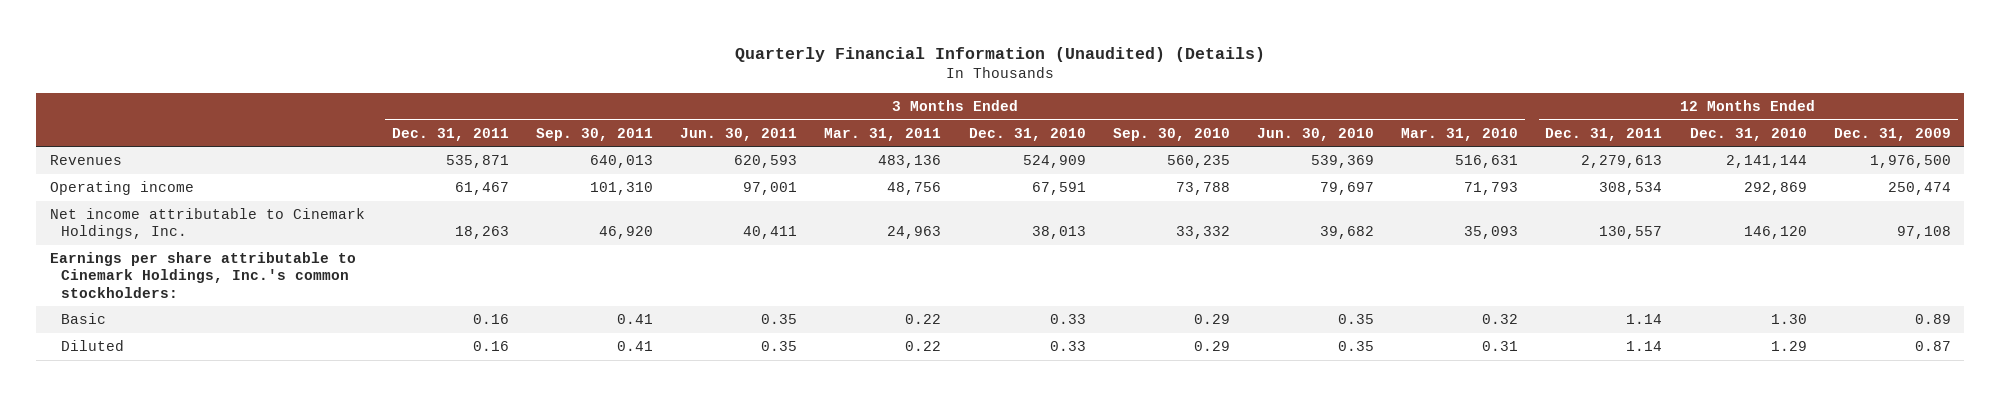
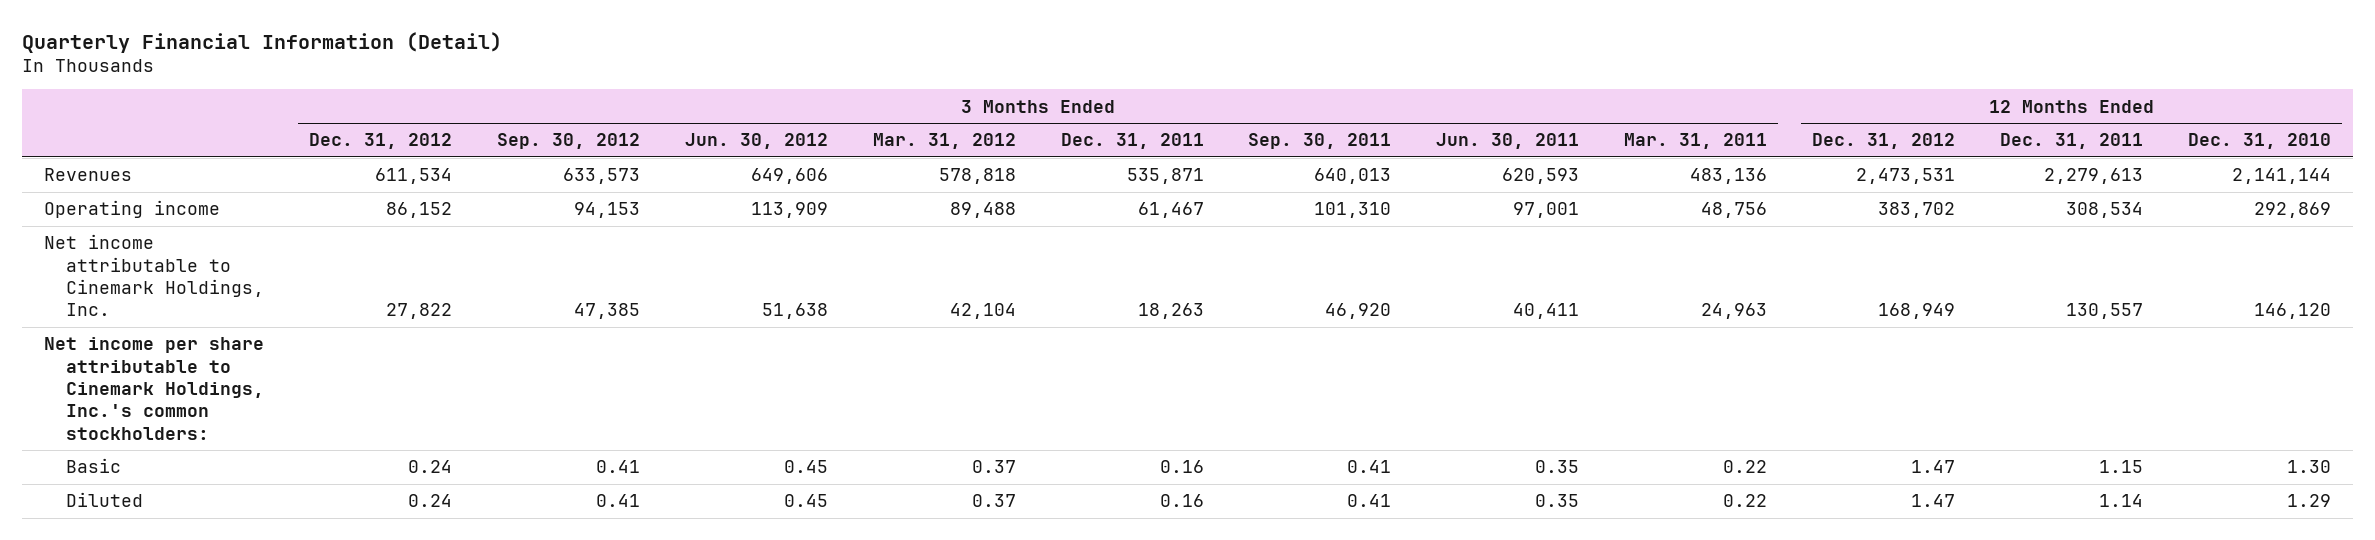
- Quarterly Financial Information (Unaudited) (Details)
+ Quarterly Financial Information (Detail)
- | 3 Months Ended Dec. 31, 2011 | 3 Months Ended Sep. 30, 2011 | 3 Months Ended Jun. 30, 2011 | 3 Months Ended Mar. 31, 2011 | 3 Months Ended Dec. 31, 2010 | 3 Months Ended Sep. 30, 2010 | 3 Months Ended Jun. 30, 2010 | 3 Months Ended Mar. 31, 2010 | 12 Months Ended Dec. 31, 2011 | 12 Months Ended Dec. 31, 2010 | 12 Months Ended Dec. 31, 2009
+ | 3 Months Ended Dec. 31, 2012 | 3 Months Ended Sep. 30, 2012 | 3 Months Ended Jun. 30, 2012 | 3 Months Ended Mar. 31, 2012 | 3 Months Ended Dec. 31, 2011 | 3 Months Ended Sep. 30, 2011 | 3 Months Ended Jun. 30, 2011 | 3 Months Ended Mar. 31, 2011 | 12 Months Ended Dec. 31, 2012 | 12 Months Ended Dec. 31, 2011 | 12 Months Ended Dec. 31, 2010
- Earnings per share attributable to Cinemark Holdings, Inc.'s common stockholders:
- Basic | 0.16 | 0.41 | 0.35 | 0.22 | 0.33 | 0.29 | 0.35 | 0.32 | 1.14 | 1.30 | 0.89
+ Net income per share attributable to Cinemark Holdings, Inc.'s common stockholders:
+ Basic | 0.24 | 0.41 | 0.45 | 0.37 | 0.16 | 0.41 | 0.35 | 0.22 | 1.47 | 1.15 | 1.30

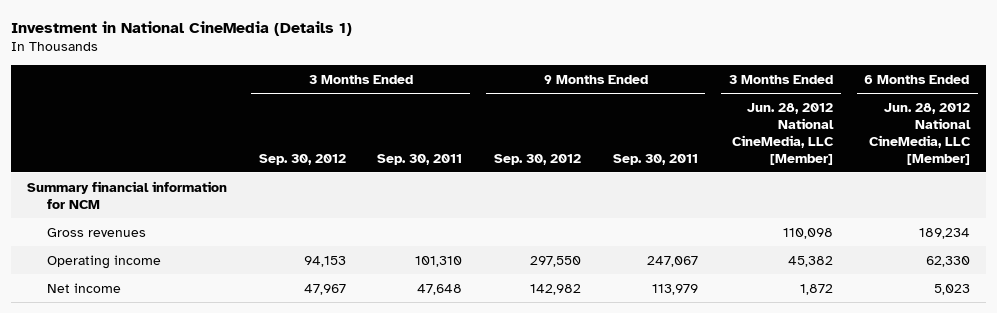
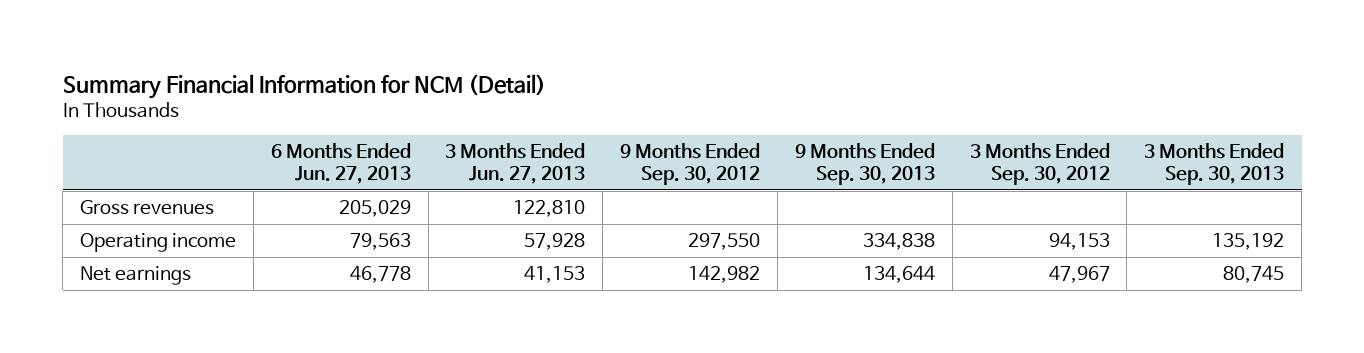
- Investment in National CineMedia (Details 1)
+ Summary Financial Information for NCM (Detail)
- | 3 Months Ended Sep. 30, 2012 | 3 Months Ended Sep. 30, 2011 | 9 Months Ended Sep. 30, 2012 | 9 Months Ended Sep. 30, 2011 | 3 Months Ended Jun. 28, 2012 National CineMedia, LLC [Member] | 6 Months Ended Jun. 28, 2012 National CineMedia, LLC [Member]
+ | 6 Months Ended Jun. 27, 2013 | 3 Months Ended Jun. 27, 2013 | 9 Months Ended Sep. 30, 2012 | 9 Months Ended Sep. 30, 2013 | 3 Months Ended Sep. 30, 2012 | 3 Months Ended Sep. 30, 2013
- Summary financial information for NCM
- Net income | 47,967 | 47,648 | 142,982 | 113,979 | 1,872 | 5,023
+ Net earnings | 46,778 | 41,153 | 142,982 | 134,644 | 47,967 | 80,745

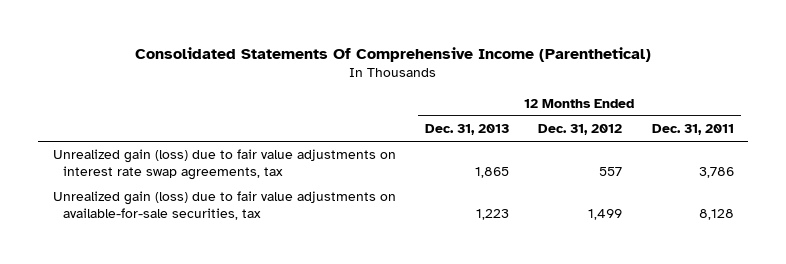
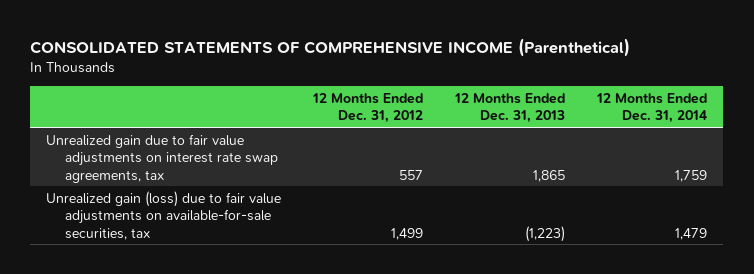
- Consolidated Statements Of Comprehensive Income (Parenthetical)
+ CONSOLIDATED STATEMENTS OF COMPREHENSIVE INCOME (Parenthetical)
- | 12 Months Ended Dec. 31, 2013 | 12 Months Ended Dec. 31, 2012 | 12 Months Ended Dec. 31, 2011
+ | 12 Months Ended Dec. 31, 2012 | 12 Months Ended Dec. 31, 2013 | 12 Months Ended Dec. 31, 2014
- Unrealized gain (loss) due to fair value adjustments on interest rate swap agreements, tax | 1,865 | 557 | 3,786
- Unrealized gain (loss) due to fair value adjustments on available-for-sale securities, tax | 1,223 | 1,499 | 8,128
+ Unrealized gain due to fair value adjustments on interest rate swap agreements, tax | 557 | 1,865 | 1,759
+ Unrealized gain (loss) due to fair value adjustments on available-for-sale securities, tax | 1,499 | (1,223) | 1,479

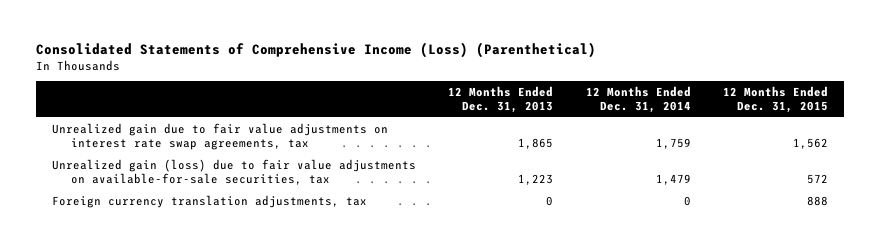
- CONSOLIDATED STATEMENTS OF COMPREHENSIVE INCOME (Parenthetical)
+ Consolidated Statements of Comprehensive Income (Loss) (Parenthetical)
- | 12 Months Ended Dec. 31, 2012 | 12 Months Ended Dec. 31, 2013 | 12 Months Ended Dec. 31, 2014
+ | 12 Months Ended Dec. 31, 2013 | 12 Months Ended Dec. 31, 2014 | 12 Months Ended Dec. 31, 2015
- Unrealized gain (loss) due to fair value adjustments on available-for-sale securities, tax | 1,499 | (1,223) | 1,479
+ Unrealized gain (loss) due to fair value adjustments on available-for-sale securities, tax | 1,223 | 1,479 | 572
+ Foreign currency translation adjustments, tax | 0 | 0 | 888

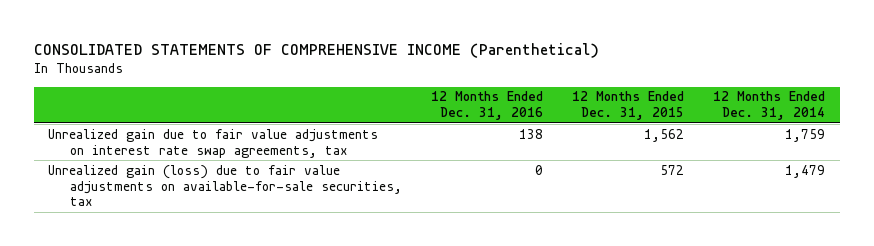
- Consolidated Statements of Comprehensive Income (Loss) (Parenthetical)
+ CONSOLIDATED STATEMENTS OF COMPREHENSIVE INCOME (Parenthetical)
- | 12 Months Ended Dec. 31, 2013 | 12 Months Ended Dec. 31, 2014 | 12 Months Ended Dec. 31, 2015
+ | 12 Months Ended Dec. 31, 2016 | 12 Months Ended Dec. 31, 2015 | 12 Months Ended Dec. 31, 2014
- Foreign currency translation adjustments, tax | 0 | 0 | 888

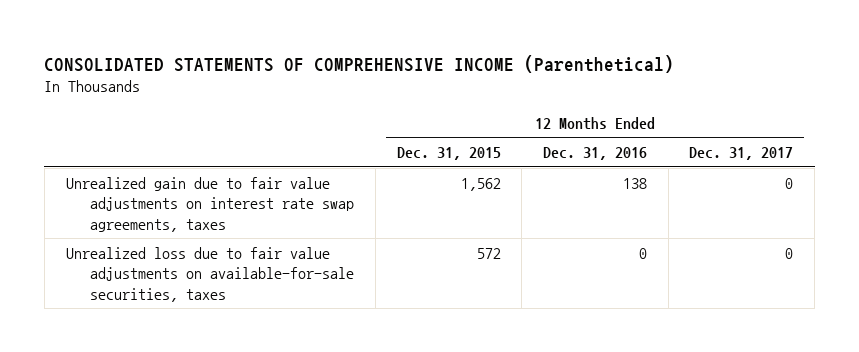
- | 12 Months Ended Dec. 31, 2016 | 12 Months Ended Dec. 31, 2015 | 12 Months Ended Dec. 31, 2014
+ | 12 Months Ended Dec. 31, 2015 | 12 Months Ended Dec. 31, 2016 | 12 Months Ended Dec. 31, 2017
- Unrealized gain due to fair value adjustments on interest rate swap agreements, tax | 138 | 1,562 | 1,759
- Unrealized gain (loss) due to fair value adjustments on available-for-sale securities, tax | 0 | 572 | 1,479
+ Unrealized gain due to fair value adjustments on interest rate swap agreements, taxes | 1,562 | 138 | 0
+ Unrealized loss due to fair value adjustments on available-for-sale securities, taxes | 572 | 0 | 0

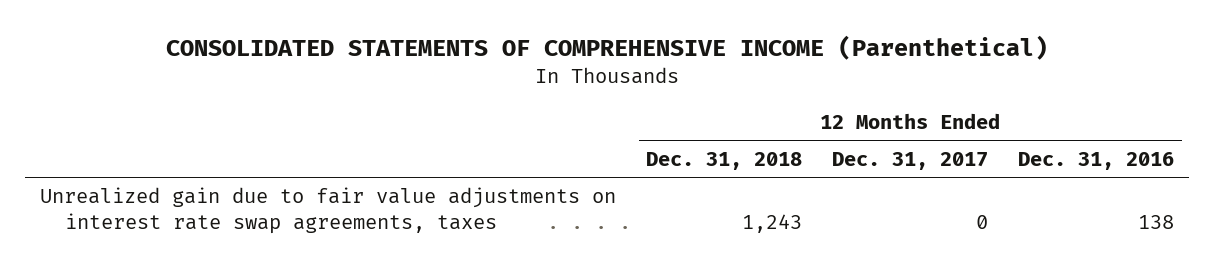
- | 12 Months Ended Dec. 31, 2015 | 12 Months Ended Dec. 31, 2016 | 12 Months Ended Dec. 31, 2017
+ | 12 Months Ended Dec. 31, 2018 | 12 Months Ended Dec. 31, 2017 | 12 Months Ended Dec. 31, 2016
- Unrealized loss due to fair value adjustments on available-for-sale securities, taxes | 572 | 0 | 0

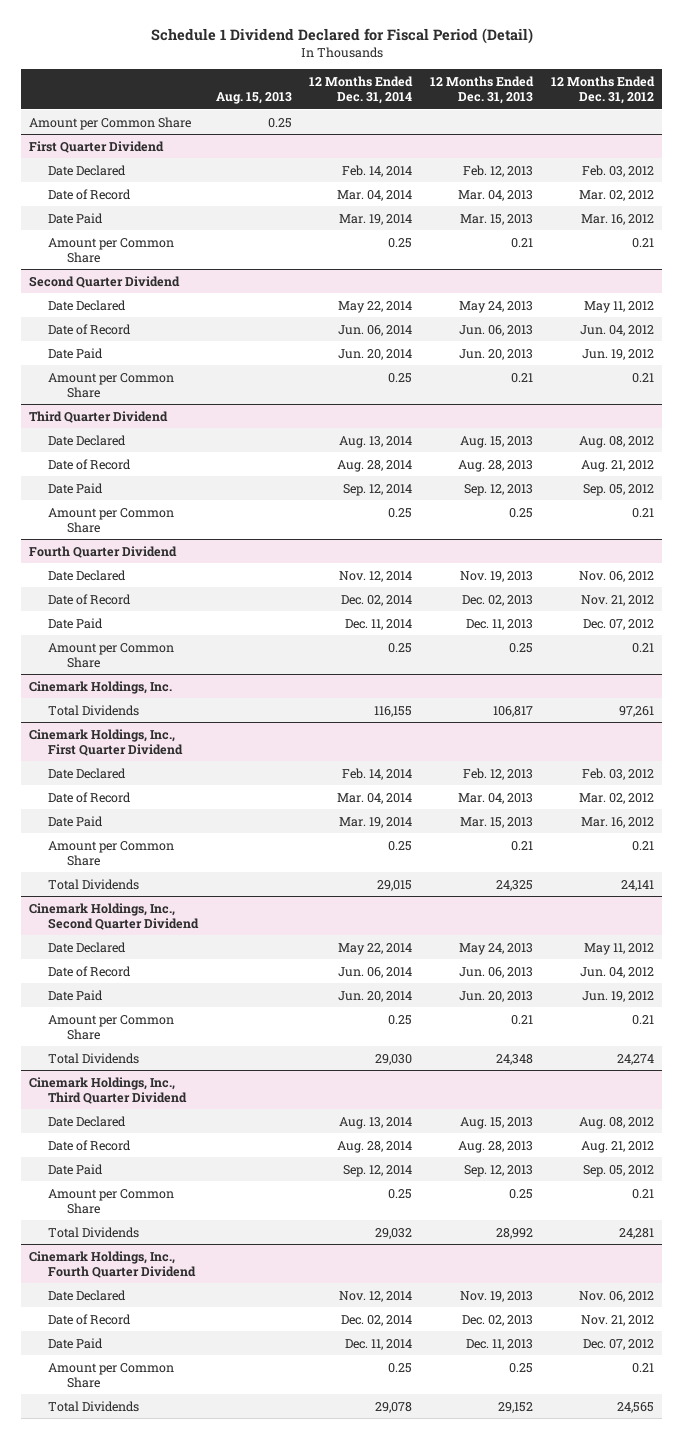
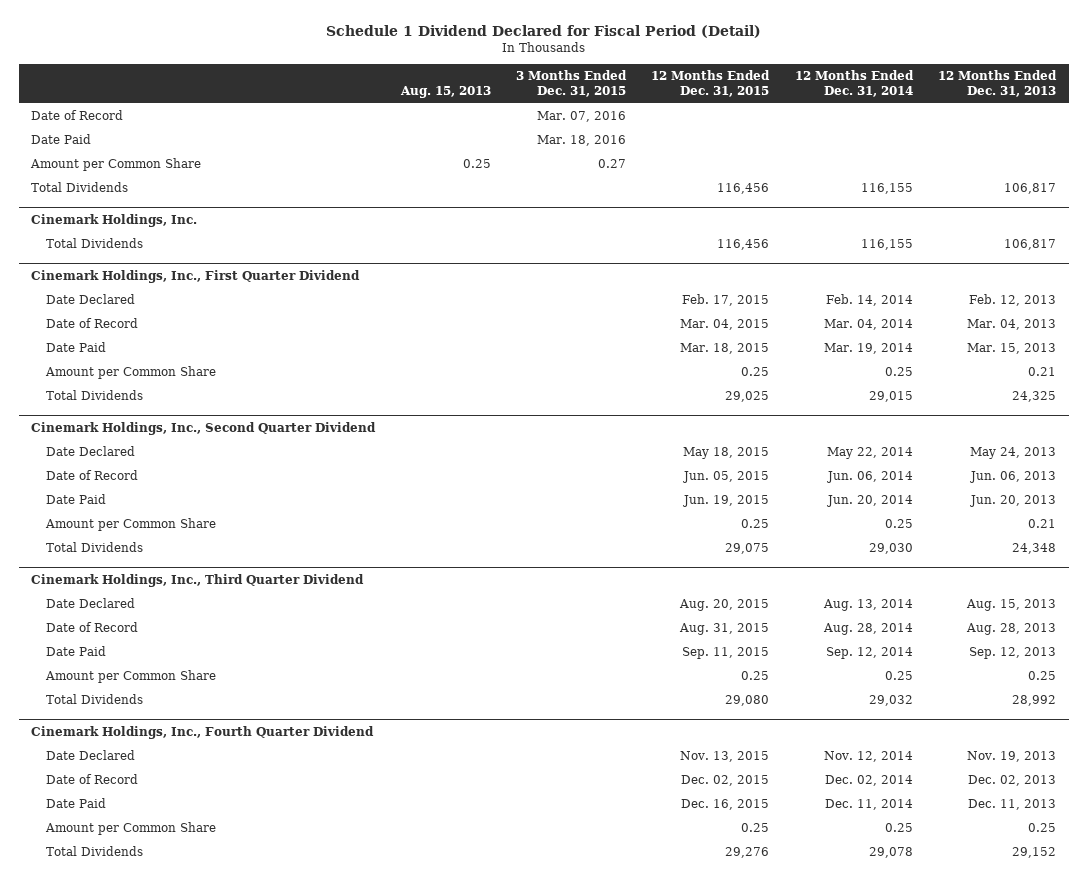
- | Aug. 15, 2013 | 12 Months Ended Dec. 31, 2014 | 12 Months Ended Dec. 31, 2013 | 12 Months Ended Dec. 31, 2012
+ | Aug. 15, 2013 | 3 Months Ended Dec. 31, 2015 | 12 Months Ended Dec. 31, 2015 | 12 Months Ended Dec. 31, 2014 | 12 Months Ended Dec. 31, 2013
+ Date of Record | | Mar. 07, 2016 | | |
+ Date Paid | | Mar. 18, 2016 | | |
- First Quarter Dividend
- Date Declared | | Feb. 14, 2014 | Feb. 12, 2013 | Feb. 03, 2012
- Date of Record | | Mar. 04, 2014 | Mar. 04, 2013 | Mar. 02, 2012
- Date Paid | | Mar. 19, 2014 | Mar. 15, 2013 | Mar. 16, 2012
- Amount per Common Share | | 0.25 | 0.21 | 0.21
- Second Quarter Dividend
- Date Declared | | May 22, 2014 | May 24, 2013 | May 11, 2012
- Date of Record | | Jun. 06, 2014 | Jun. 06, 2013 | Jun. 04, 2012
- Date Paid | | Jun. 20, 2014 | Jun. 20, 2013 | Jun. 19, 2012
- Amount per Common Share | | 0.25 | 0.21 | 0.21
- Third Quarter Dividend
- Date Declared | | Aug. 13, 2014 | Aug. 15, 2013 | Aug. 08, 2012
- Date of Record | | Aug. 28, 2014 | Aug. 28, 2013 | Aug. 21, 2012
- Date Paid | | Sep. 12, 2014 | Sep. 12, 2013 | Sep. 05, 2012
- Amount per Common Share | | 0.25 | 0.25 | 0.21
- Fourth Quarter Dividend
- Date Declared | | Nov. 12, 2014 | Nov. 19, 2013 | Nov. 06, 2012
- Date of Record | | Dec. 02, 2014 | Dec. 02, 2013 | Nov. 21, 2012
- Date Paid | | Dec. 11, 2014 | Dec. 11, 2013 | Dec. 07, 2012
- Amount per Common Share | | 0.25 | 0.25 | 0.21
+ Total Dividends | | | 116,456 | 116,155 | 106,817

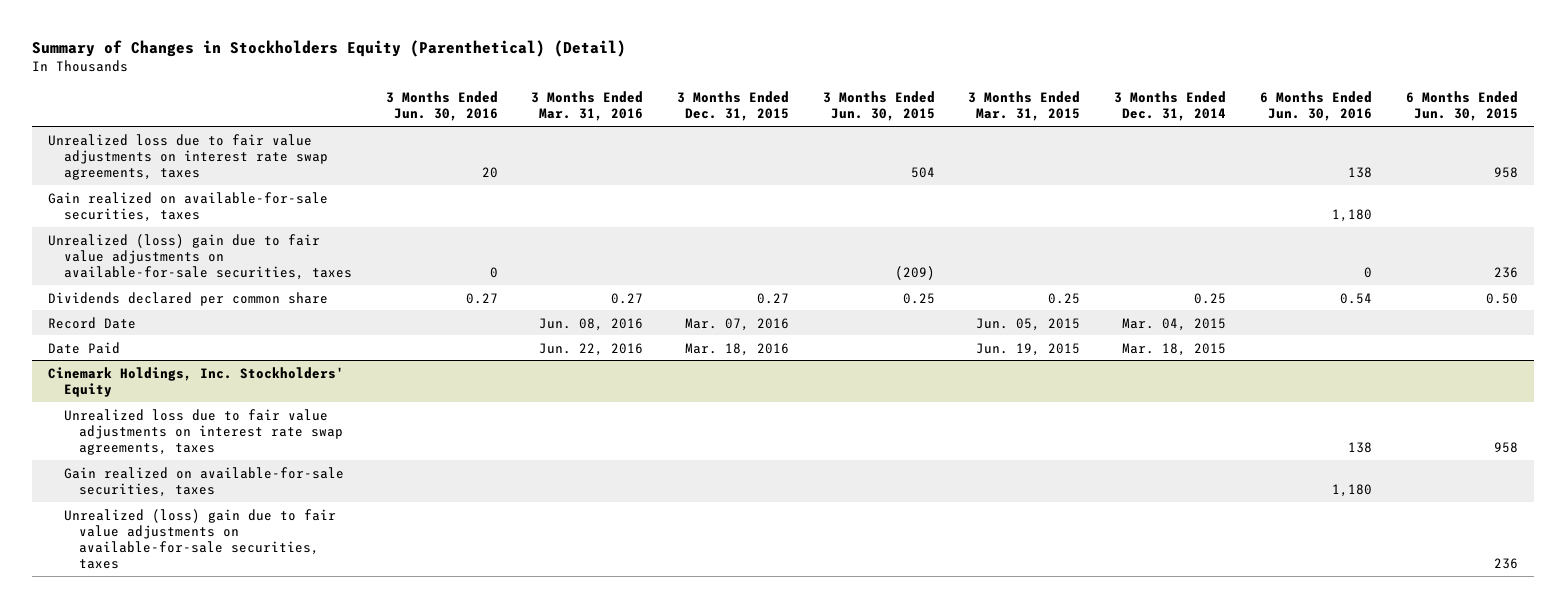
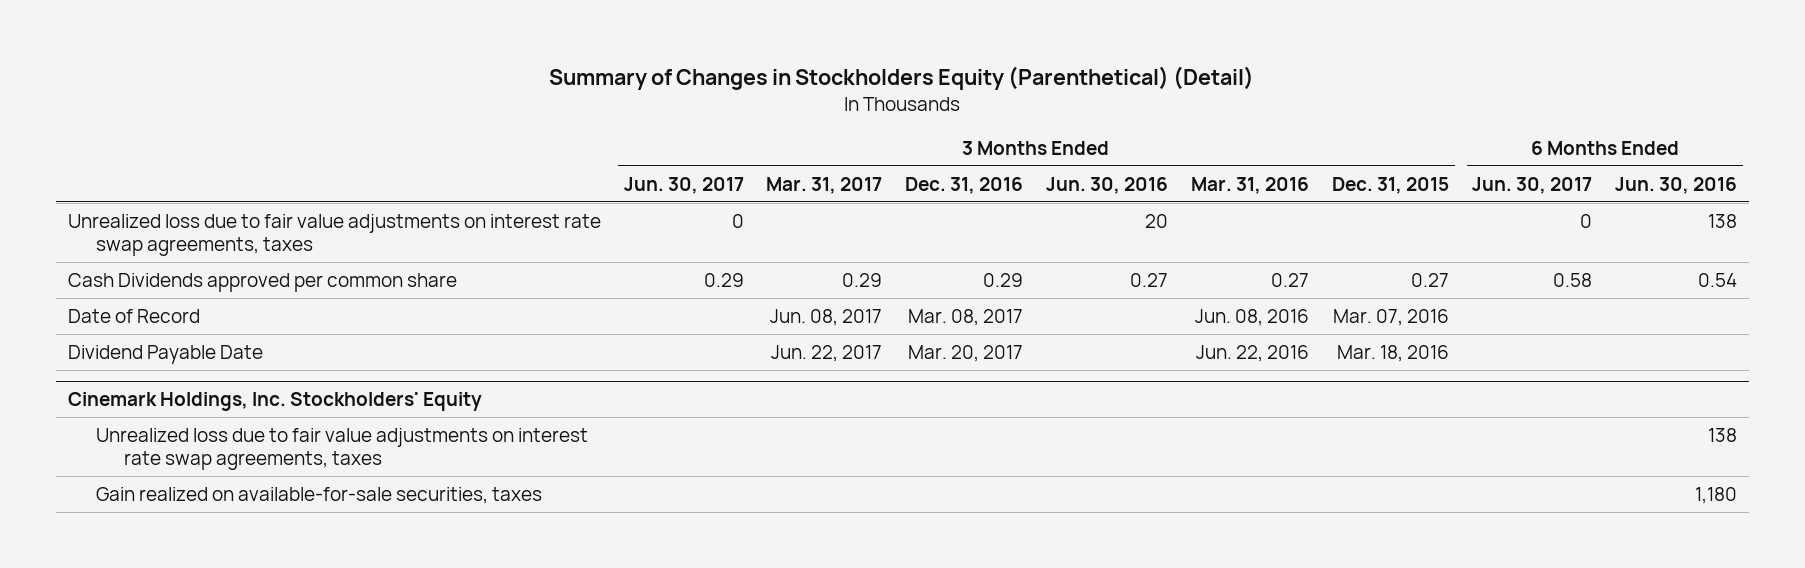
- | 3 Months Ended Jun. 30, 2016 | 3 Months Ended Mar. 31, 2016 | 3 Months Ended Dec. 31, 2015 | 3 Months Ended Jun. 30, 2015 | 3 Months Ended Mar. 31, 2015 | 3 Months Ended Dec. 31, 2014 | 6 Months Ended Jun. 30, 2016 | 6 Months Ended Jun. 30, 2015
+ | 3 Months Ended Jun. 30, 2017 | 3 Months Ended Mar. 31, 2017 | 3 Months Ended Dec. 31, 2016 | 3 Months Ended Jun. 30, 2016 | 3 Months Ended Mar. 31, 2016 | 3 Months Ended Dec. 31, 2015 | 6 Months Ended Jun. 30, 2017 | 6 Months Ended Jun. 30, 2016
- Gain realized on available-for-sale securities, taxes | | | | | | | 1,180 |
- Unrealized (loss) gain due to fair value adjustments on available-for-sale securities, taxes | 0 | | | (209) | | | 0 | 236
- Dividends declared per common share | 0.27 | 0.27 | 0.27 | 0.25 | 0.25 | 0.25 | 0.54 | 0.50
- Record Date | | Jun. 08, 2016 | Mar. 07, 2016 | | Jun. 05, 2015 | Mar. 04, 2015 | |
- Date Paid | | Jun. 22, 2016 | Mar. 18, 2016 | | Jun. 19, 2015 | Mar. 18, 2015 | |
+ Cash Dividends approved per common share | 0.29 | 0.29 | 0.29 | 0.27 | 0.27 | 0.27 | 0.58 | 0.54
+ Date of Record | | Jun. 08, 2017 | Mar. 08, 2017 | | Jun. 08, 2016 | Mar. 07, 2016 | |
+ Dividend Payable Date | | Jun. 22, 2017 | Mar. 20, 2017 | | Jun. 22, 2016 | Mar. 18, 2016 | |
@ Cinemark Holdings, Inc. Stockholders' Equity
- Unrealized (loss) gain due to fair value adjustments on available-for-sale securities, taxes | | | | | | | | 236

